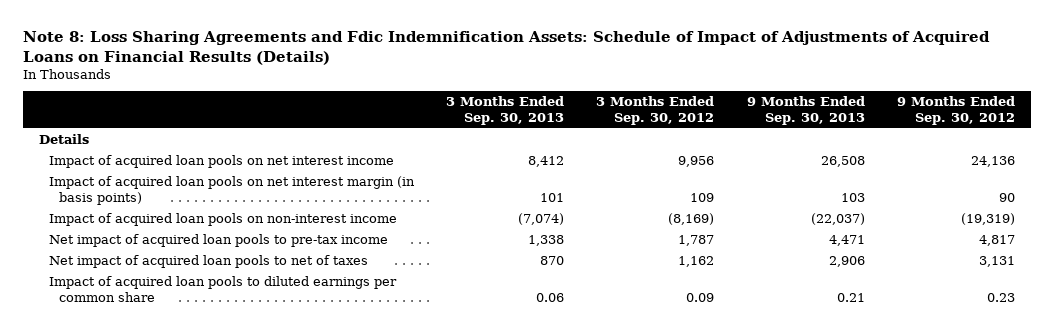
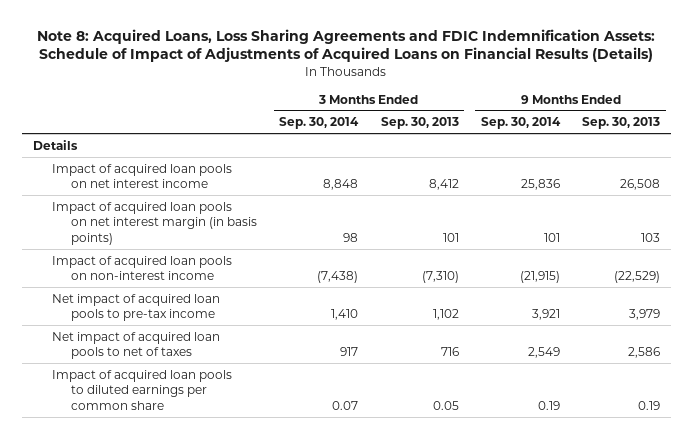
- Note 8: Loss Sharing Agreements and Fdic Indemnification Assets: Schedule of Impact of Adjustments of Acquired Loans on Financial Results (Details)
+ Note 8: Acquired Loans, Loss Sharing Agreements and FDIC Indemnification Assets: Schedule of Impact of Adjustments of Acquired Loans on Financial Results (Details)
- | 3 Months Ended Sep. 30, 2013 | 3 Months Ended Sep. 30, 2012 | 9 Months Ended Sep. 30, 2013 | 9 Months Ended Sep. 30, 2012
+ | 3 Months Ended Sep. 30, 2014 | 3 Months Ended Sep. 30, 2013 | 9 Months Ended Sep. 30, 2014 | 9 Months Ended Sep. 30, 2013
- Impact of acquired loan pools on non-interest income | (7,074) | (8,169) | (22,037) | (19,319)
- Net impact of acquired loan pools to pre-tax income | 1,338 | 1,787 | 4,471 | 4,817
- Net impact of acquired loan pools to net of taxes | 870 | 1,162 | 2,906 | 3,131
- Impact of acquired loan pools to diluted earnings per common share | 0.06 | 0.09 | 0.21 | 0.23
+ Impact of acquired loan pools on non-interest income | (7,438) | (7,310) | (21,915) | (22,529)
+ Net impact of acquired loan pools to pre-tax income | 1,410 | 1,102 | 3,921 | 3,979
+ Net impact of acquired loan pools to net of taxes | 917 | 716 | 2,549 | 2,586
+ Impact of acquired loan pools to diluted earnings per common share | 0.07 | 0.05 | 0.19 | 0.19

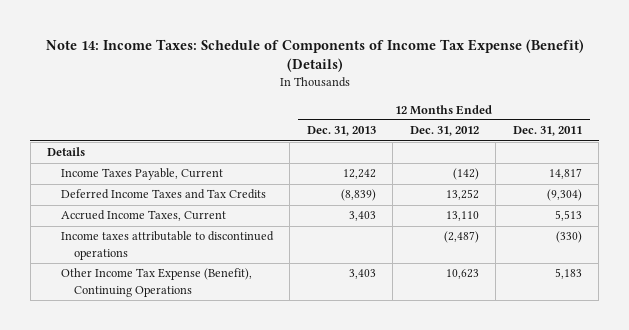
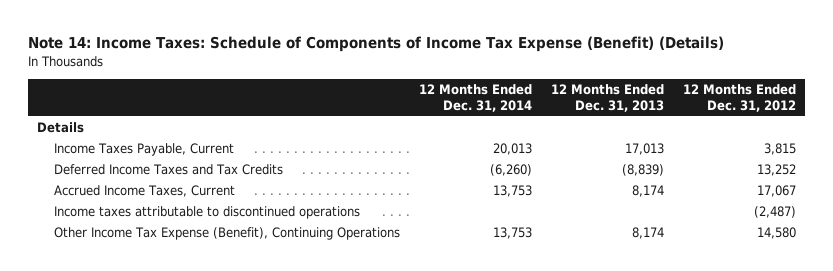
- | 12 Months Ended Dec. 31, 2013 | 12 Months Ended Dec. 31, 2012 | 12 Months Ended Dec. 31, 2011
+ | 12 Months Ended Dec. 31, 2014 | 12 Months Ended Dec. 31, 2013 | 12 Months Ended Dec. 31, 2012
- Income Taxes Payable, Current | 12,242 | (142) | 14,817
+ Income Taxes Payable, Current | 20,013 | 17,013 | 3,815
- Accrued Income Taxes, Current | 3,403 | 13,110 | 5,513
+ Accrued Income Taxes, Current | 13,753 | 8,174 | 17,067
- Other Income Tax Expense (Benefit), Continuing Operations | 3,403 | 10,623 | 5,183
+ Other Income Tax Expense (Benefit), Continuing Operations | 13,753 | 8,174 | 14,580

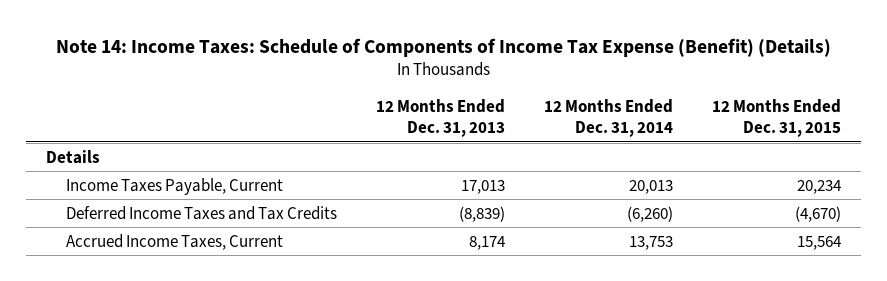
- | 12 Months Ended Dec. 31, 2014 | 12 Months Ended Dec. 31, 2013 | 12 Months Ended Dec. 31, 2012
+ | 12 Months Ended Dec. 31, 2013 | 12 Months Ended Dec. 31, 2014 | 12 Months Ended Dec. 31, 2015
- Income taxes attributable to discontinued operations | | | (2,487)
- Other Income Tax Expense (Benefit), Continuing Operations | 13,753 | 8,174 | 14,580

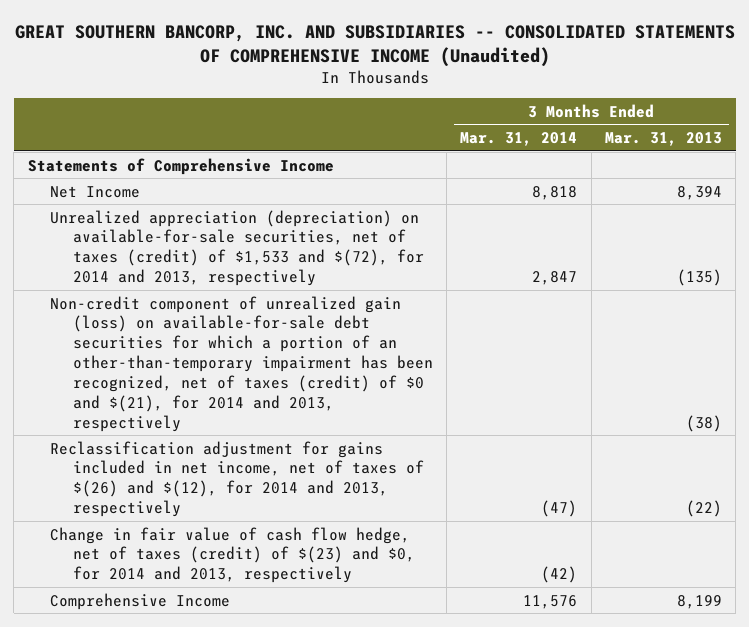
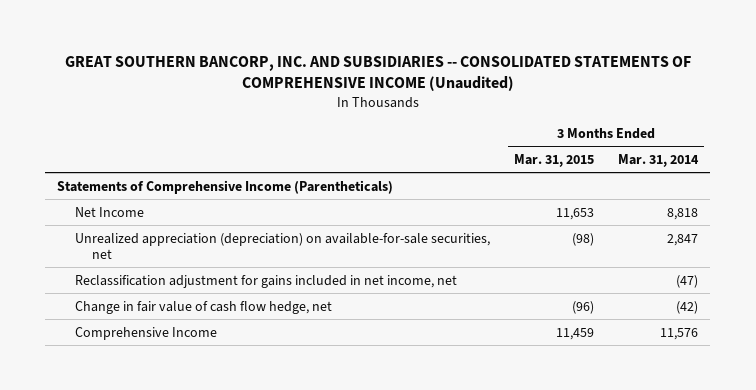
- | 3 Months Ended Mar. 31, 2014 | 3 Months Ended Mar. 31, 2013
+ | 3 Months Ended Mar. 31, 2015 | 3 Months Ended Mar. 31, 2014
- Statements of Comprehensive Income
+ Statements of Comprehensive Income (Parentheticals)
- Unrealized appreciation (depreciation) on available-for-sale securities, net of taxes (credit) of $1,533 and $(72), for 2014 and 2013, respectively | 2,847 | (135)
- Non-credit component of unrealized gain (loss) on available-for-sale debt securities for which a portion of an other-than-temporary impairment has been recognized, net of taxes (credit) of $0 and $(21), for 2014 and 2013, respectively | | (38)
- Reclassification adjustment for gains included in net income, net of taxes of $(26) and $(12), for 2014 and 2013, respectively | (47) | (22)
- Change in fair value of cash flow hedge, net of taxes (credit) of $(23) and $0, for 2014 and 2013, respectively | (42) |
+ Unrealized appreciation (depreciation) on available-for-sale securities, net | (98) | 2,847
+ Reclassification adjustment for gains included in net income, net | | (47)
+ Change in fair value of cash flow hedge, net | (96) | (42)

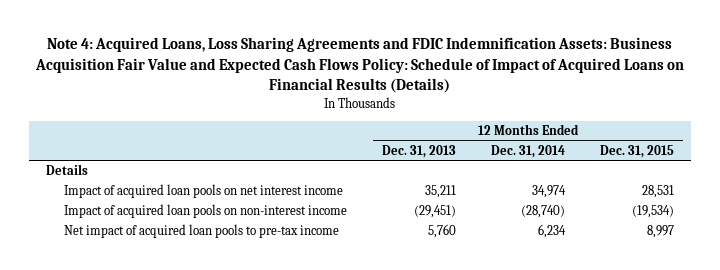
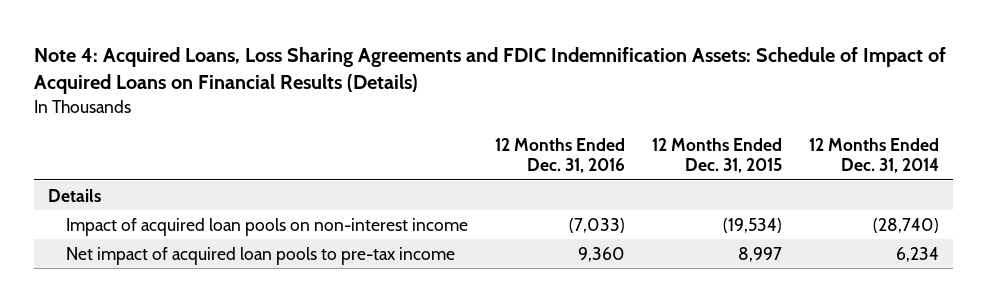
- Note 4: Acquired Loans, Loss Sharing Agreements and FDIC Indemnification Assets: Business Acquisition Fair Value and Expected Cash Flows Policy: Schedule of Impact of Acquired Loans on Financial Results (Details)
+ Note 4: Acquired Loans, Loss Sharing Agreements and FDIC Indemnification Assets: Schedule of Impact of Acquired Loans on Financial Results (Details)
- | 12 Months Ended Dec. 31, 2013 | 12 Months Ended Dec. 31, 2014 | 12 Months Ended Dec. 31, 2015
+ | 12 Months Ended Dec. 31, 2016 | 12 Months Ended Dec. 31, 2015 | 12 Months Ended Dec. 31, 2014
- Impact of acquired loan pools on net interest income | 35,211 | 34,974 | 28,531

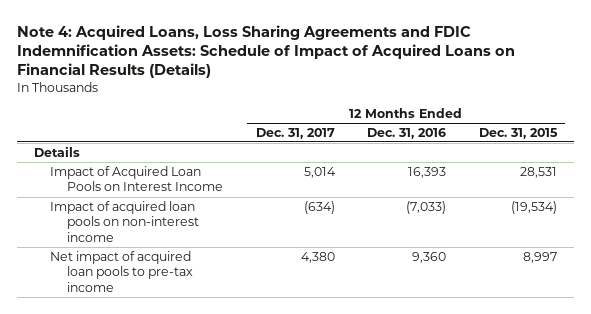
- | 12 Months Ended Dec. 31, 2016 | 12 Months Ended Dec. 31, 2015 | 12 Months Ended Dec. 31, 2014
+ | 12 Months Ended Dec. 31, 2017 | 12 Months Ended Dec. 31, 2016 | 12 Months Ended Dec. 31, 2015
+ Impact of Acquired Loan Pools on Interest Income | 5,014 | 16,393 | 28,531

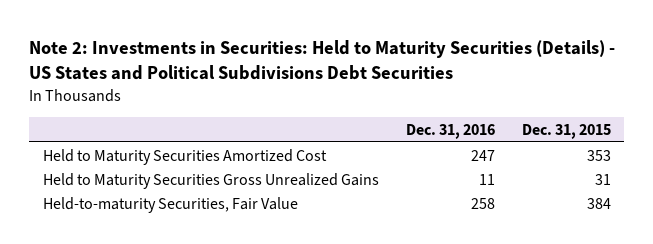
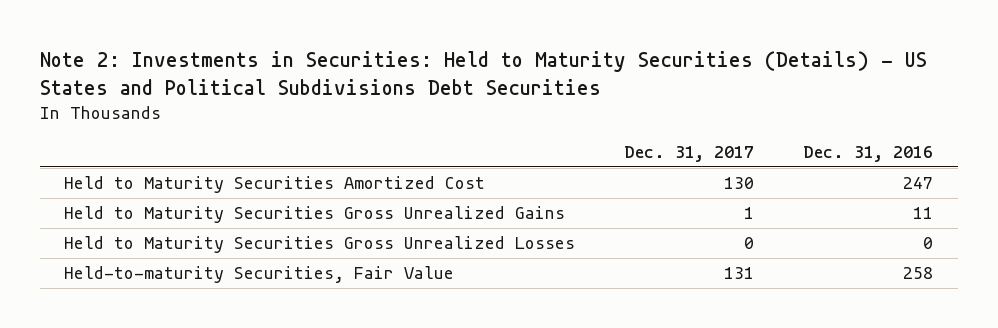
- | Dec. 31, 2016 | Dec. 31, 2015
+ | Dec. 31, 2017 | Dec. 31, 2016
+ Held to Maturity Securities Gross Unrealized Losses | 0 | 0

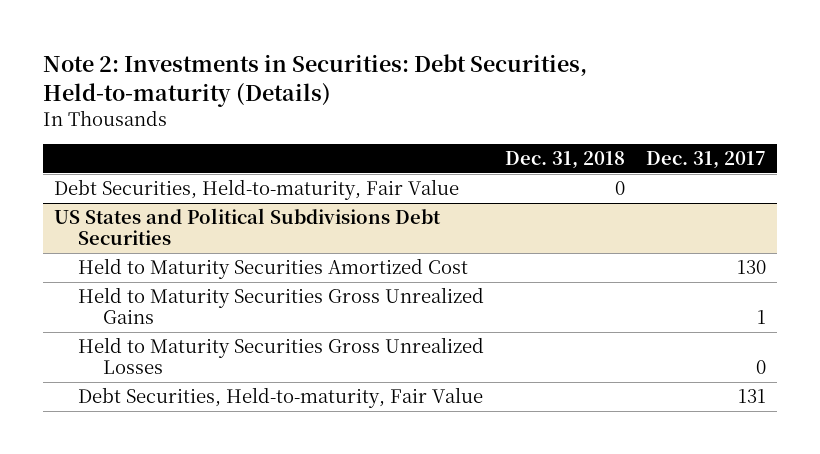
- Note 2: Investments in Securities: Held to Maturity Securities (Details) - US States and Political Subdivisions Debt Securities
+ Note 2: Investments in Securities: Debt Securities, Held-to-maturity (Details)
- | Dec. 31, 2017 | Dec. 31, 2016
+ | Dec. 31, 2018 | Dec. 31, 2017
+ Debt Securities, Held-to-maturity, Fair Value | 0 |
+ US States and Political Subdivisions Debt Securities
- Held-to-maturity Securities, Fair Value | 131 | 258
+ Debt Securities, Held-to-maturity, Fair Value | | 131

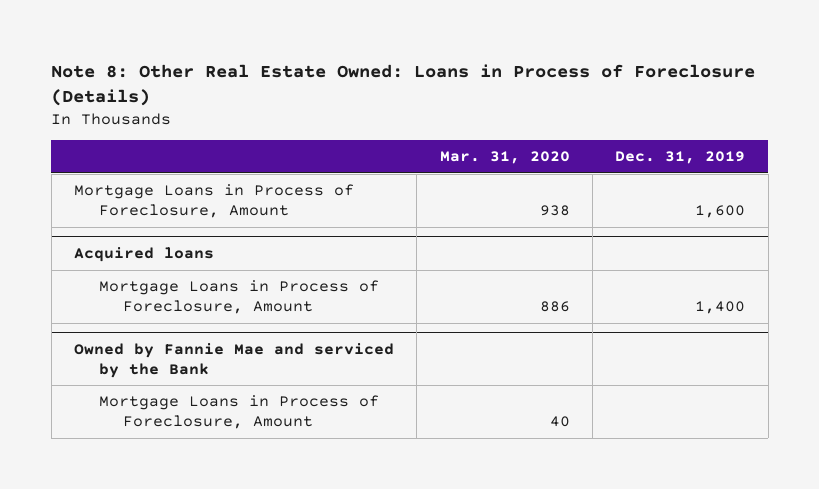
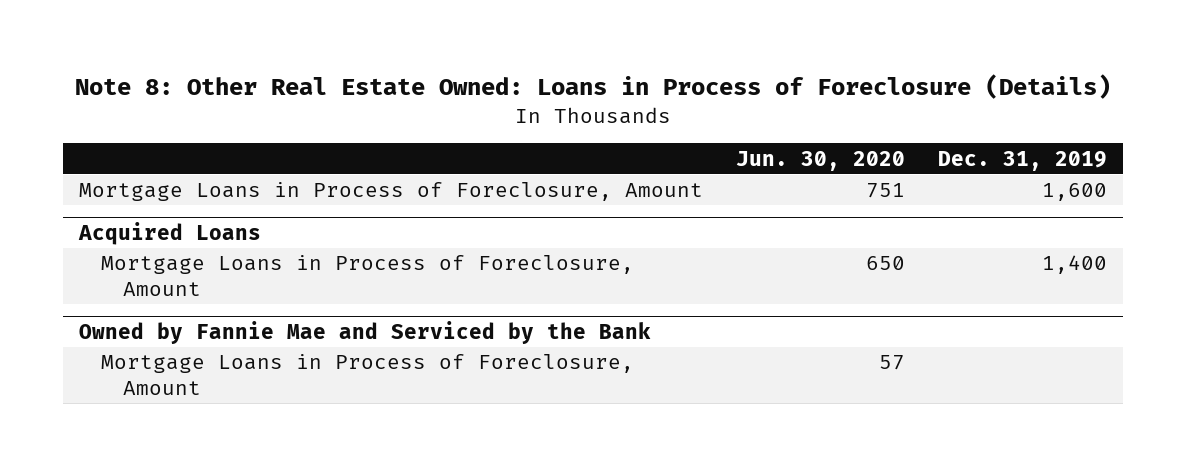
- | Mar. 31, 2020 | Dec. 31, 2019
+ | Jun. 30, 2020 | Dec. 31, 2019
- Acquired loans
+ Acquired Loans
- Owned by Fannie Mae and serviced by the Bank
+ Owned by Fannie Mae and Serviced by the Bank

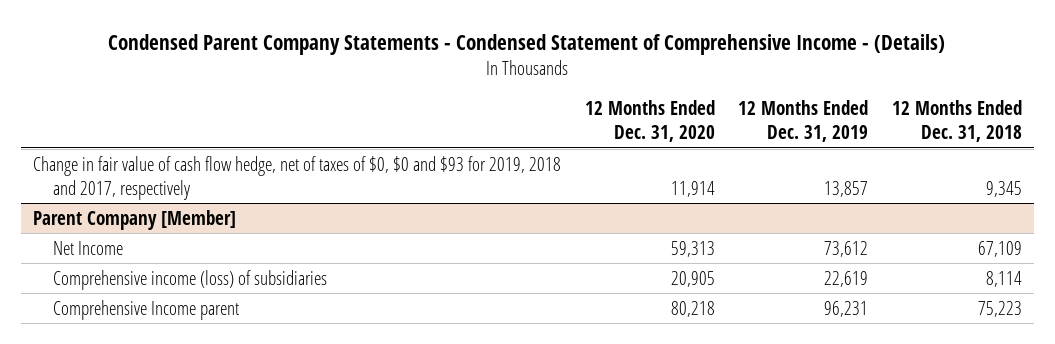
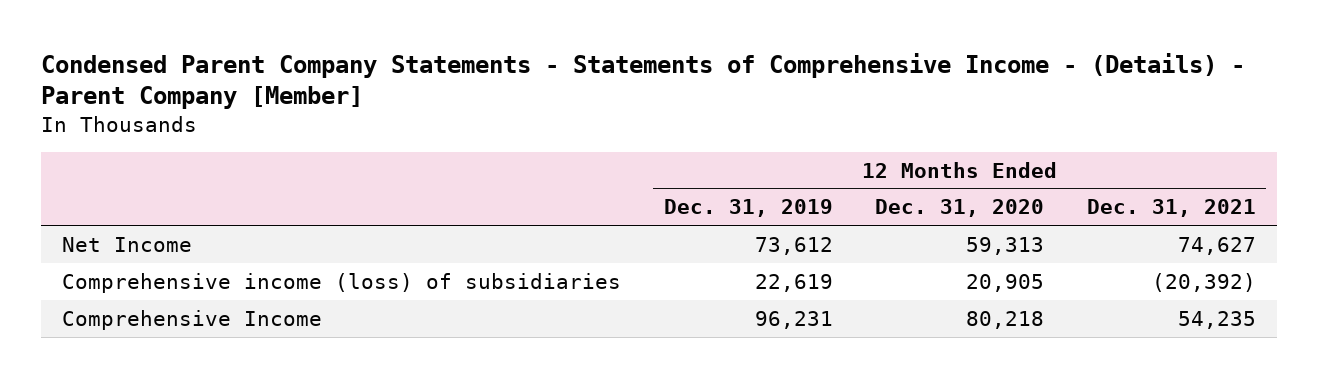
- Condensed Parent Company Statements - Condensed Statement of Comprehensive Income - (Details)
+ Condensed Parent Company Statements - Statements of Comprehensive Income - (Details) - Parent Company [Member]
- | 12 Months Ended Dec. 31, 2020 | 12 Months Ended Dec. 31, 2019 | 12 Months Ended Dec. 31, 2018
+ | 12 Months Ended Dec. 31, 2019 | 12 Months Ended Dec. 31, 2020 | 12 Months Ended Dec. 31, 2021
- Change in fair value of cash flow hedge, net of taxes of $0, $0 and $93 for 2019, 2018 and 2017, respectively | 11,914 | 13,857 | 9,345
- Parent Company [Member]
- Comprehensive Income parent | 80,218 | 96,231 | 75,223
+ Comprehensive Income | 96,231 | 80,218 | 54,235

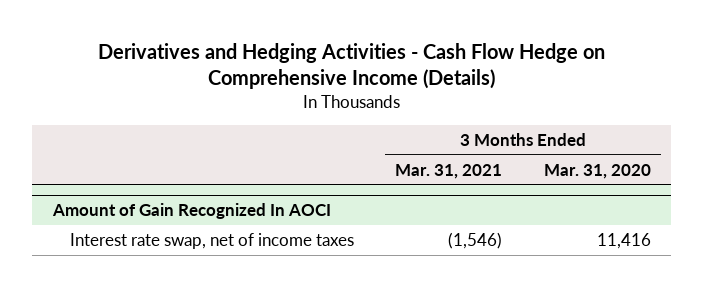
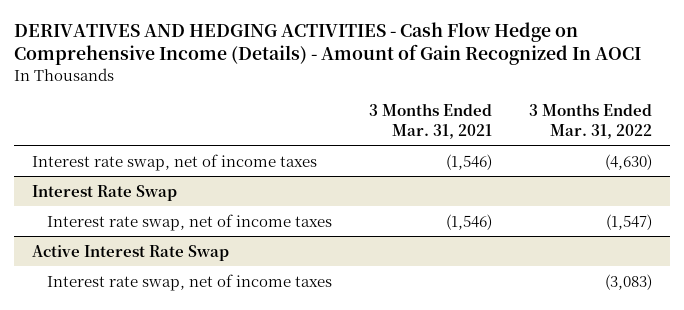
- Derivatives and Hedging Activities - Cash Flow Hedge on Comprehensive Income (Details)
+ DERIVATIVES AND HEDGING ACTIVITIES - Cash Flow Hedge on Comprehensive Income (Details) - Amount of Gain Recognized In AOCI
- | 3 Months Ended Mar. 31, 2021 | 3 Months Ended Mar. 31, 2020
+ | 3 Months Ended Mar. 31, 2021 | 3 Months Ended Mar. 31, 2022
- Amount of Gain Recognized In AOCI
+ Interest Rate Swap
+ Interest rate swap, net of income taxes | (1,546) | (1,547)
+ Active Interest Rate Swap
+ Interest rate swap, net of income taxes | | (3,083)

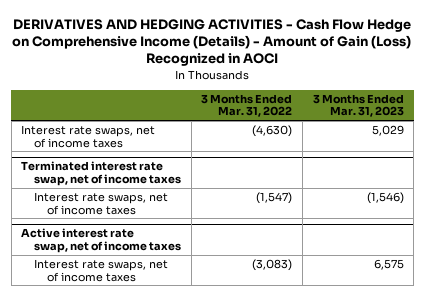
- DERIVATIVES AND HEDGING ACTIVITIES - Cash Flow Hedge on Comprehensive Income (Details) - Amount of Gain Recognized In AOCI
+ DERIVATIVES AND HEDGING ACTIVITIES - Cash Flow Hedge on Comprehensive Income (Details) - Amount of Gain (Loss) Recognized in AOCI
- | 3 Months Ended Mar. 31, 2021 | 3 Months Ended Mar. 31, 2022
+ | 3 Months Ended Mar. 31, 2022 | 3 Months Ended Mar. 31, 2023
- Interest rate swap, net of income taxes | (1,546) | (4,630)
- Interest Rate Swap
- Interest rate swap, net of income taxes | (1,546) | (1,547)
- Active Interest Rate Swap
- Interest rate swap, net of income taxes | | (3,083)
+ Interest rate swaps, net of income taxes | (4,630) | 5,029
+ Terminated interest rate swap, net of income taxes
+ Interest rate swaps, net of income taxes | (1,547) | (1,546)
+ Active interest rate swap, net of income taxes
+ Interest rate swaps, net of income taxes | (3,083) | 6,575

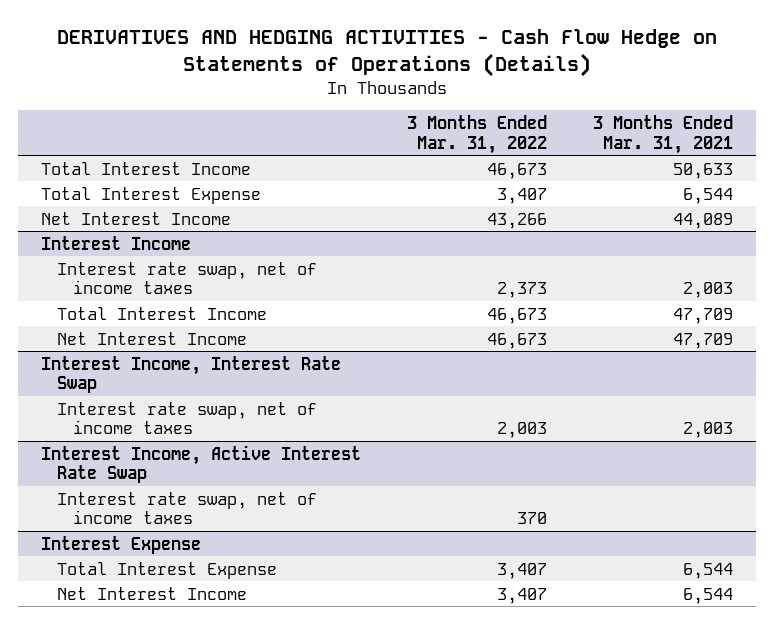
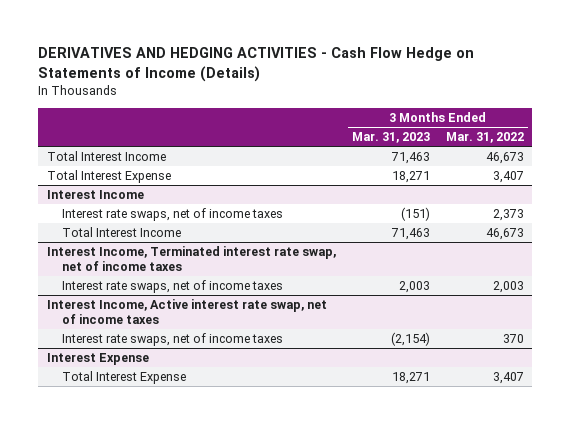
- DERIVATIVES AND HEDGING ACTIVITIES - Cash Flow Hedge on Statements of Operations (Details)
+ DERIVATIVES AND HEDGING ACTIVITIES - Cash Flow Hedge on Statements of Income (Details)
- | 3 Months Ended Mar. 31, 2022 | 3 Months Ended Mar. 31, 2021
+ | 3 Months Ended Mar. 31, 2023 | 3 Months Ended Mar. 31, 2022
- Net Interest Income | 43,266 | 44,089
@ Interest Income
- Interest rate swap, net of income taxes | 2,373 | 2,003
+ Interest rate swaps, net of income taxes | (151) | 2,373
- Net Interest Income | 46,673 | 47,709
- Interest Income, Interest Rate Swap
- Interest rate swap, net of income taxes | 2,003 | 2,003
- Interest Income, Active Interest Rate Swap
- Interest rate swap, net of income taxes | 370 |
+ Interest Income, Terminated interest rate swap, net of income taxes
+ Interest rate swaps, net of income taxes | 2,003 | 2,003
+ Interest Income, Active interest rate swap, net of income taxes
+ Interest rate swaps, net of income taxes | (2,154) | 370
@ Interest Expense
- Net Interest Income | 3,407 | 6,544

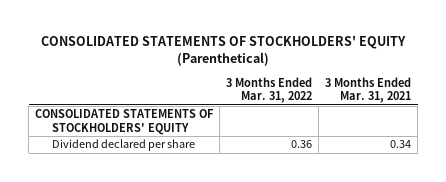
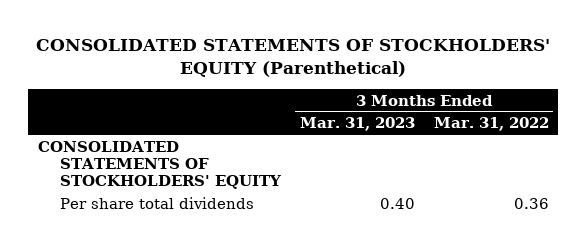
- | 3 Months Ended Mar. 31, 2022 | 3 Months Ended Mar. 31, 2021
+ | 3 Months Ended Mar. 31, 2023 | 3 Months Ended Mar. 31, 2022
- Dividend declared per share | 0.36 | 0.34
+ Per share total dividends | 0.40 | 0.36

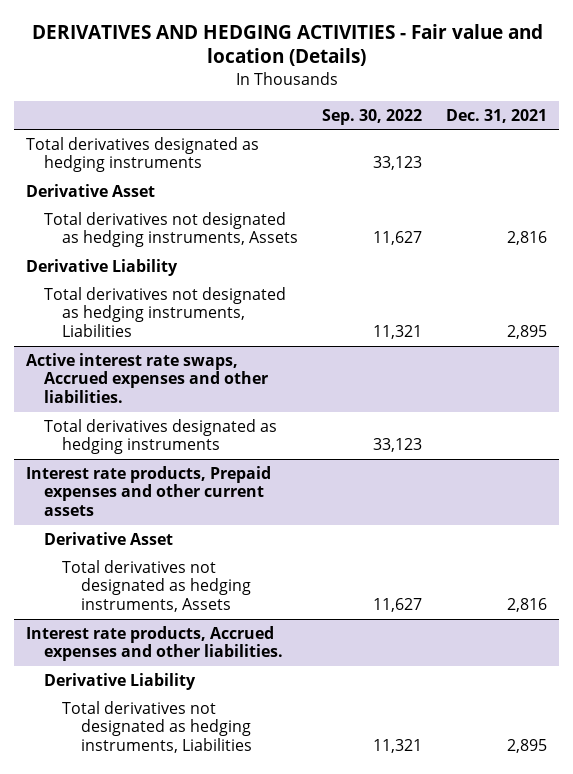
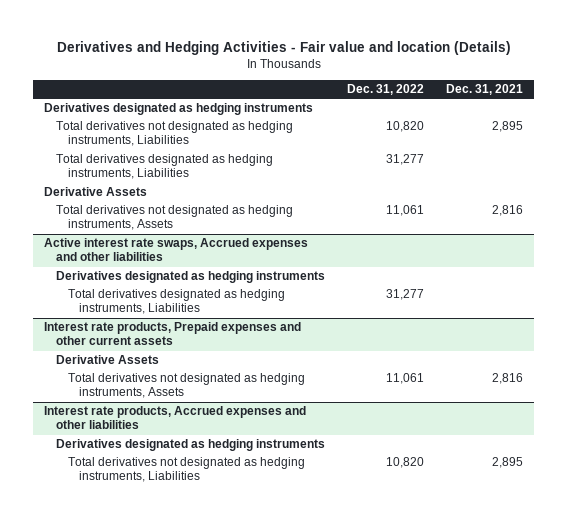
- DERIVATIVES AND HEDGING ACTIVITIES - Fair value and location (Details)
+ Derivatives and Hedging Activities - Fair value and location (Details)
- | Sep. 30, 2022 | Dec. 31, 2021
+ | Dec. 31, 2022 | Dec. 31, 2021
- Total derivatives designated as hedging instruments | 33,123 |
- Derivative Asset
- Derivative Liability
+ Derivatives designated as hedging instruments
- Active interest rate swaps, Accrued expenses and other liabilities.
- Total derivatives designated as hedging instruments | 33,123 |
+ Total derivatives designated as hedging instruments, Liabilities | 31,277 |
+ Derivative Assets
moved down: Total derivatives not designated as hedging instruments, Assets | 11,061 | 2,816
+ Active interest rate swaps, Accrued expenses and other liabilities
+ Derivatives designated as hedging instruments
+ Total derivatives designated as hedging instruments, Liabilities | 31,277 |
@ Interest rate products, Prepaid expenses and other current assets
- Derivative Asset
+ Derivative Assets
- Interest rate products, Accrued expenses and other liabilities.
- Derivative Liability
+ Interest rate products, Accrued expenses and other liabilities
+ Derivatives designated as hedging instruments

